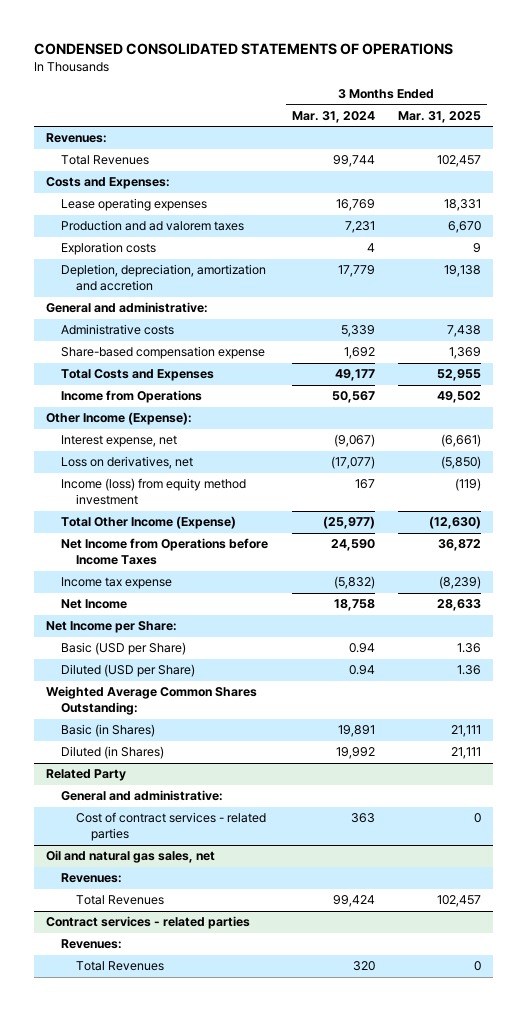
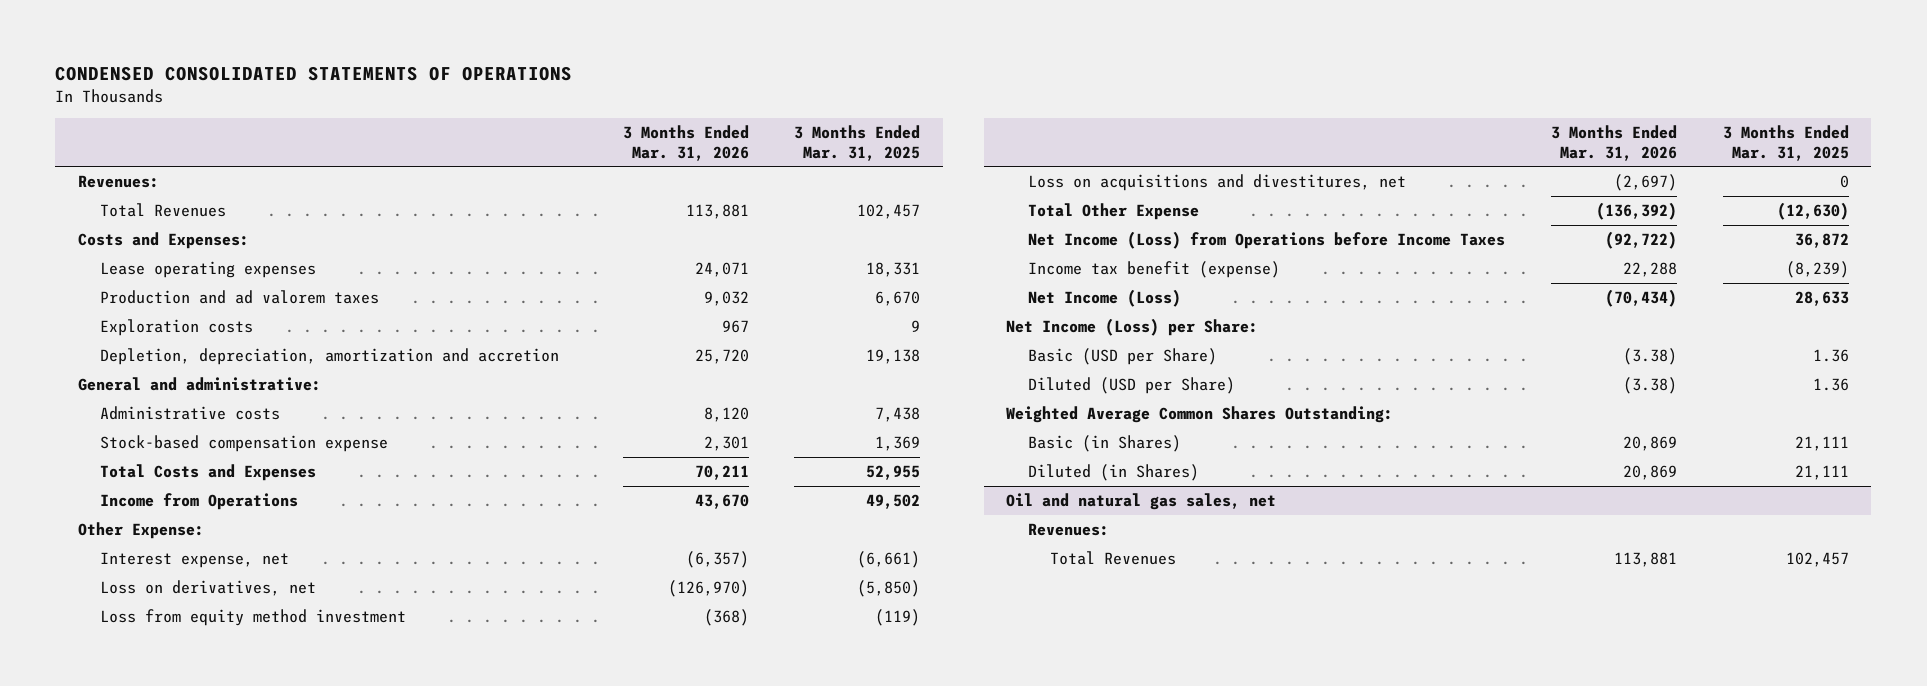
- | 3 Months Ended Mar. 31, 2024 | 3 Months Ended Mar. 31, 2025
+ | 3 Months Ended Mar. 31, 2026 | 3 Months Ended Mar. 31, 2025
- Share-based compensation expense | 1,692 | 1,369
+ Stock-based compensation expense | 2,301 | 1,369
- Other Income (Expense):
+ Other Expense:
- Income (loss) from equity method investment | 167 | (119)
- Total Other Income (Expense) | (25,977) | (12,630)
- Net Income from Operations before Income Taxes | 24,590 | 36,872
- Income tax expense | (5,832) | (8,239)
- Net Income | 18,758 | 28,633
- Net Income per Share:
+ Loss from equity method investment | (368) | (119)
+ Loss on acquisitions and divestitures, net | (2,697) | 0
+ Total Other Expense | (136,392) | (12,630)
+ Net Income (Loss) from Operations before Income Taxes | (92,722) | 36,872
+ Income tax benefit (expense) | 22,288 | (8,239)
+ Net Income (Loss) | (70,434) | 28,633
+ Net Income (Loss) per Share:
- Related Party
- General and administrative:
- Cost of contract services - related parties | 363 | 0
- Contract services - related parties
- Revenues:
- Total Revenues | 320 | 0

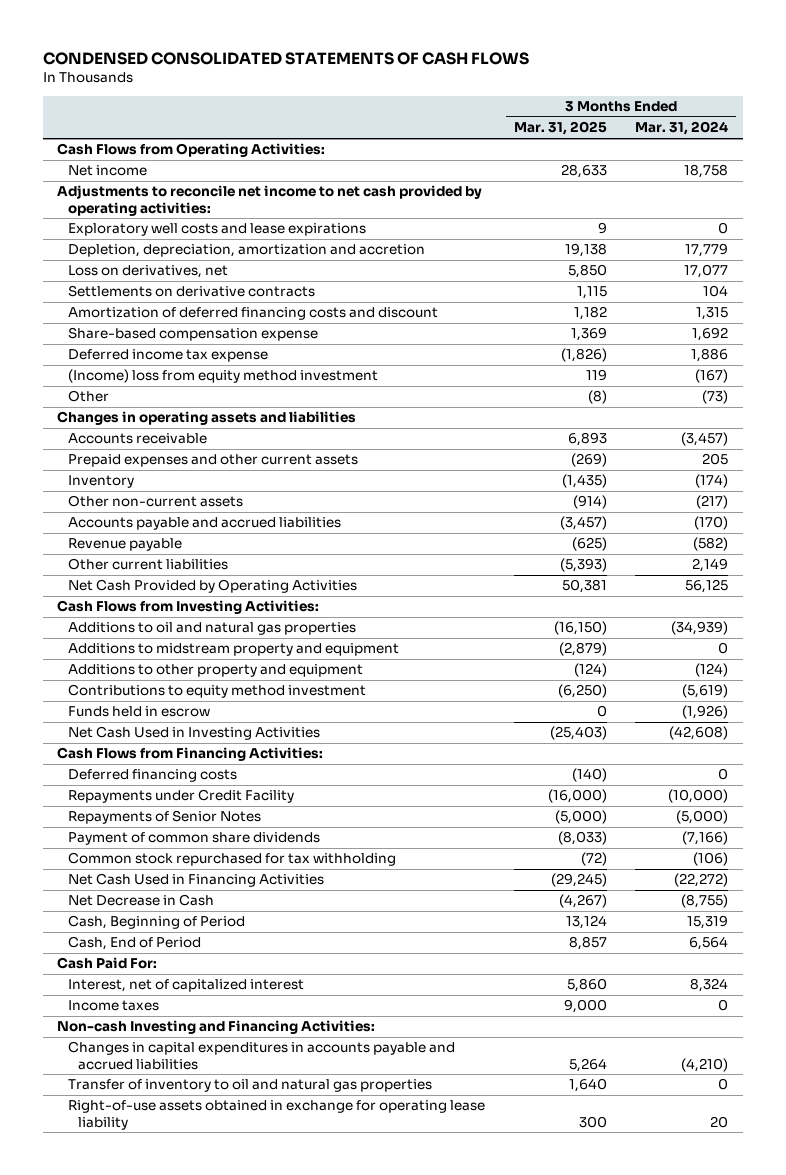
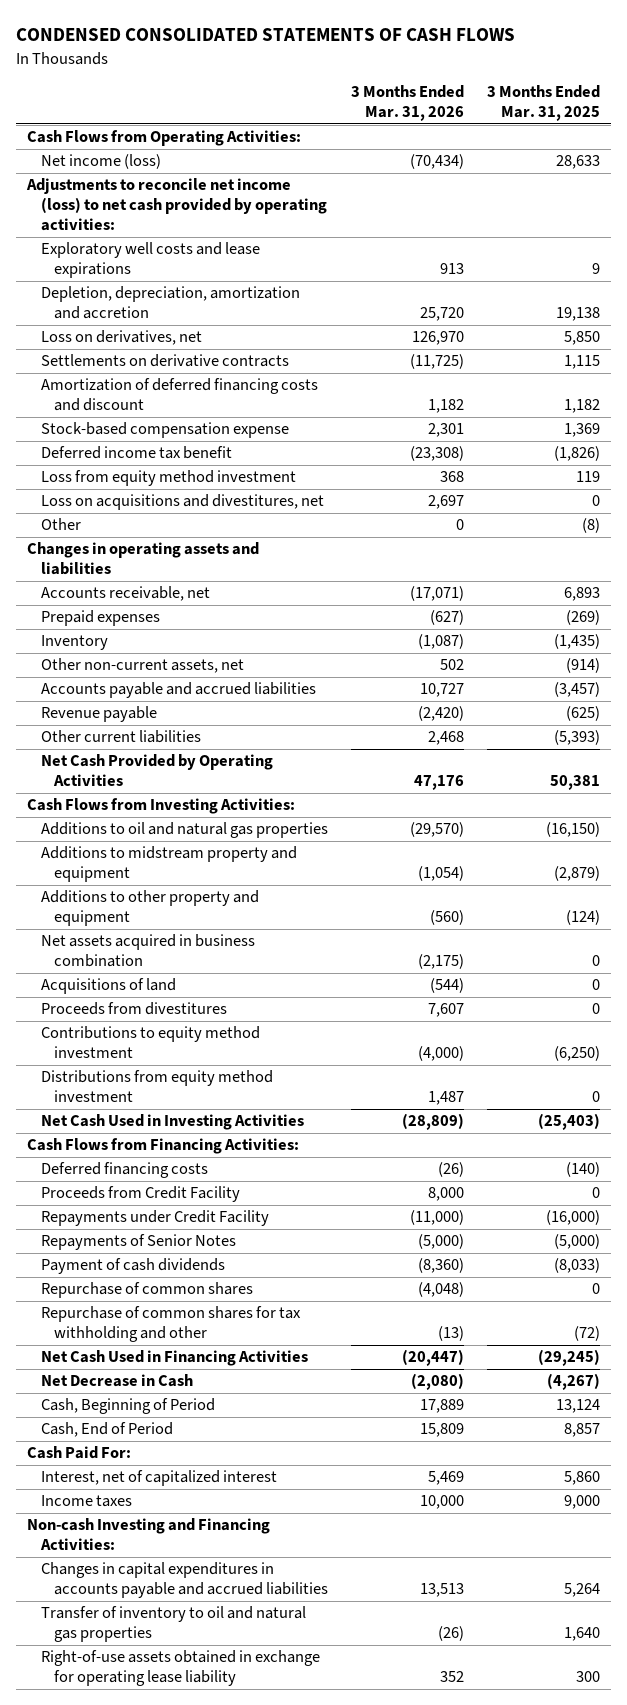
- | 3 Months Ended Mar. 31, 2025 | 3 Months Ended Mar. 31, 2024
+ | 3 Months Ended Mar. 31, 2026 | 3 Months Ended Mar. 31, 2025
- Net income | 28,633 | 18,758
- Adjustments to reconcile net income to net cash provided by operating activities:
+ Net income (loss) | (70,434) | 28,633
+ Adjustments to reconcile net income (loss) to net cash provided by operating activities:
- Share-based compensation expense | 1,369 | 1,692
- Deferred income tax expense | (1,826) | 1,886
- (Income) loss from equity method investment | 119 | (167)
+ Stock-based compensation expense | 2,301 | 1,369
+ Deferred income tax benefit | (23,308) | (1,826)
+ Loss from equity method investment | 368 | 119
+ Loss on acquisitions and divestitures, net | 2,697 | 0
- Accounts receivable | 6,893 | (3,457)
- Prepaid expenses and other current assets | (269) | 205
+ Accounts receivable, net | (17,071) | 6,893
+ Prepaid expenses | (627) | (269)
- Other non-current assets | (914) | (217)
+ Other non-current assets, net | 502 | (914)
+ Net assets acquired in business combination | (2,175) | 0
+ Acquisitions of land | (544) | 0
+ Proceeds from divestitures | 7,607 | 0
- Funds held in escrow | 0 | (1,926)
+ Distributions from equity method investment | 1,487 | 0
+ Proceeds from Credit Facility | 8,000 | 0
- Payment of common share dividends | (8,033) | (7,166)
- Common stock repurchased for tax withholding | (72) | (106)
+ Payment of cash dividends | (8,360) | (8,033)
+ Repurchase of common shares | (4,048) | 0
+ Repurchase of common shares for tax withholding and other | (13) | (72)

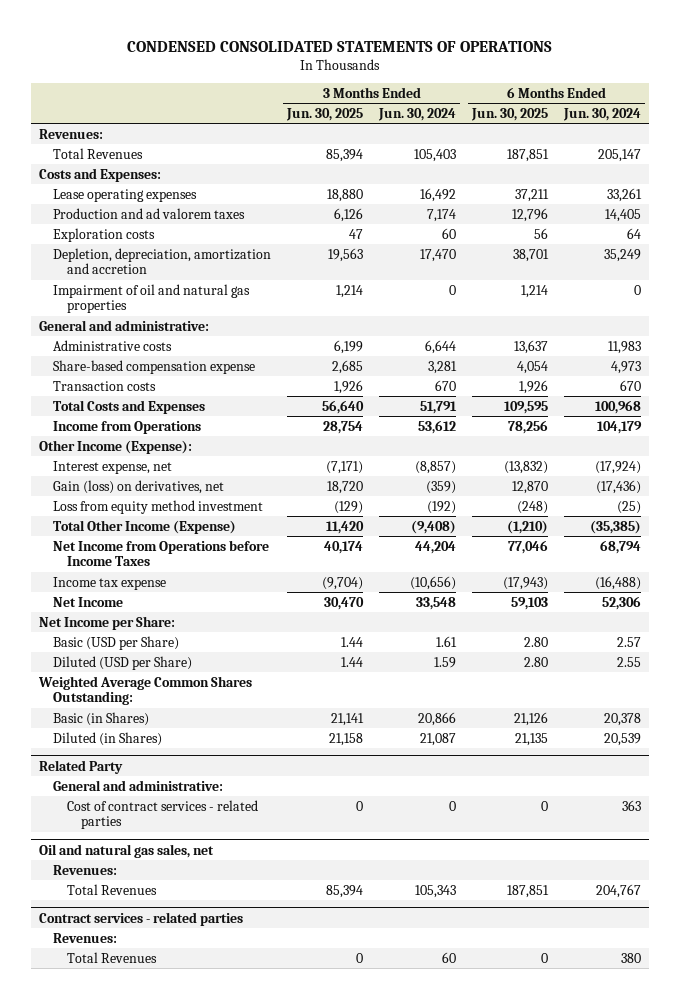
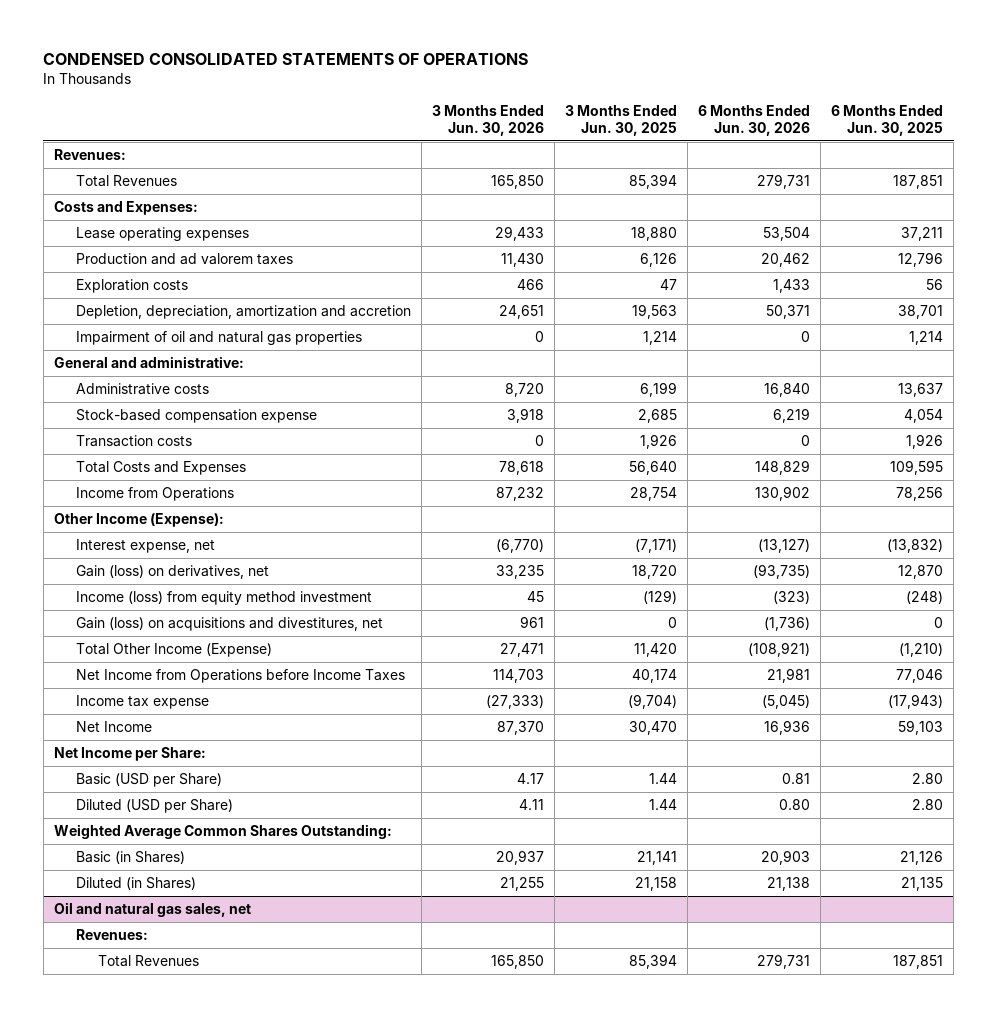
- | 3 Months Ended Jun. 30, 2025 | 3 Months Ended Jun. 30, 2024 | 6 Months Ended Jun. 30, 2025 | 6 Months Ended Jun. 30, 2024
+ | 3 Months Ended Jun. 30, 2026 | 3 Months Ended Jun. 30, 2025 | 6 Months Ended Jun. 30, 2026 | 6 Months Ended Jun. 30, 2025
- Share-based compensation expense | 2,685 | 3,281 | 4,054 | 4,973
+ Stock-based compensation expense | 3,918 | 2,685 | 6,219 | 4,054
- Loss from equity method investment | (129) | (192) | (248) | (25)
+ Income (loss) from equity method investment | 45 | (129) | (323) | (248)
+ Gain (loss) on acquisitions and divestitures, net | 961 | 0 | (1,736) | 0
- Related Party
- General and administrative:
- Cost of contract services - related parties | 0 | 0 | 0 | 363
- Contract services - related parties
- Revenues:
- Total Revenues | 0 | 60 | 0 | 380

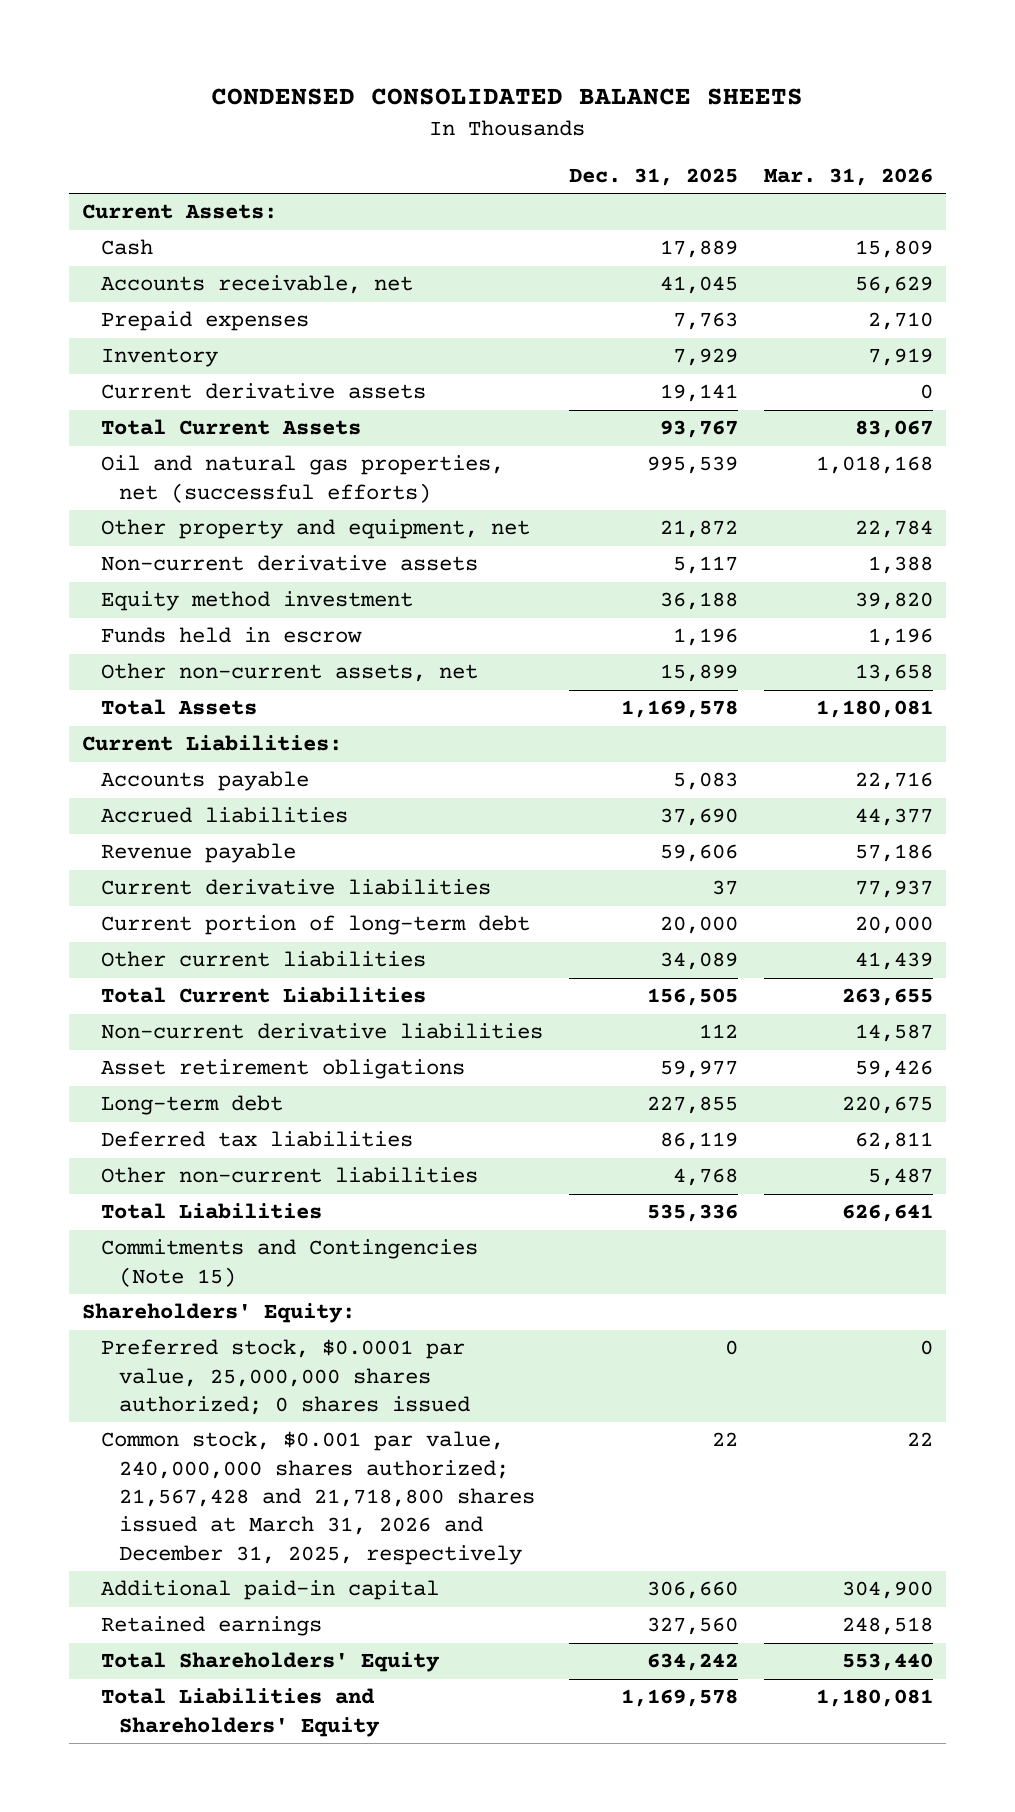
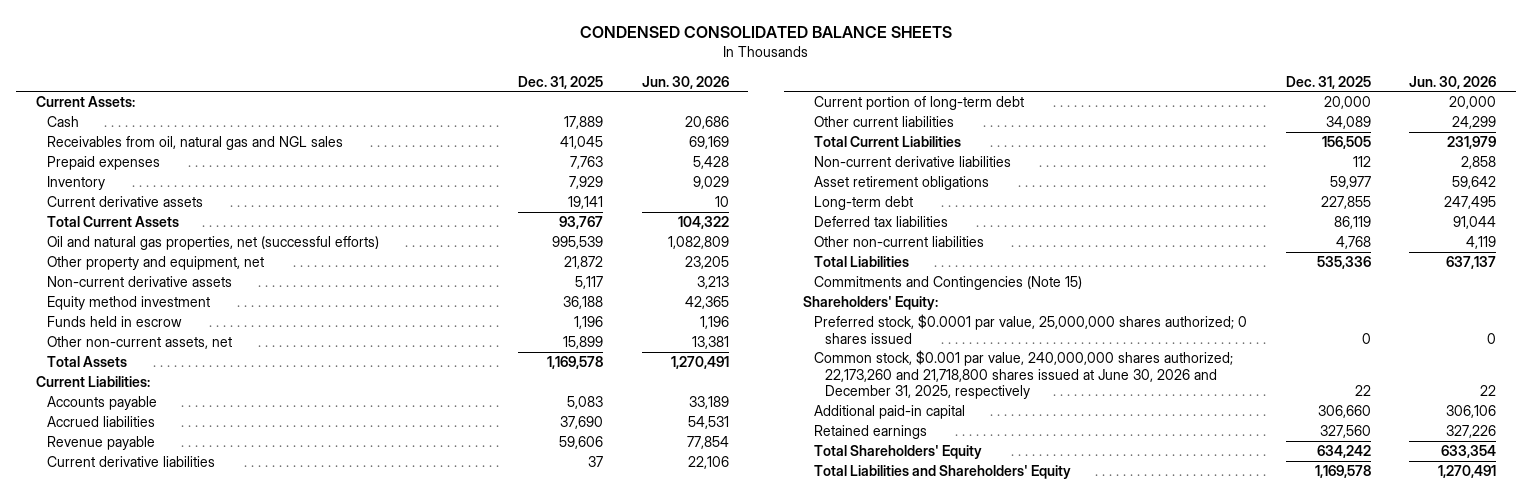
- | Dec. 31, 2025 | Mar. 31, 2026
+ | Dec. 31, 2025 | Jun. 30, 2026
- Accounts receivable, net | 41,045 | 56,629
+ Receivables from oil, natural gas and NGL sales | 41,045 | 69,169
- Common stock, $0.001 par value, 240,000,000 shares authorized; 21,567,428 and 21,718,800 shares issued at March 31, 2026 and December 31, 2025, respectively | 22 | 22
+ Common stock, $0.001 par value, 240,000,000 shares authorized; 22,173,260 and 21,718,800 shares issued at June 30, 2026 and December 31, 2025, respectively | 22 | 22

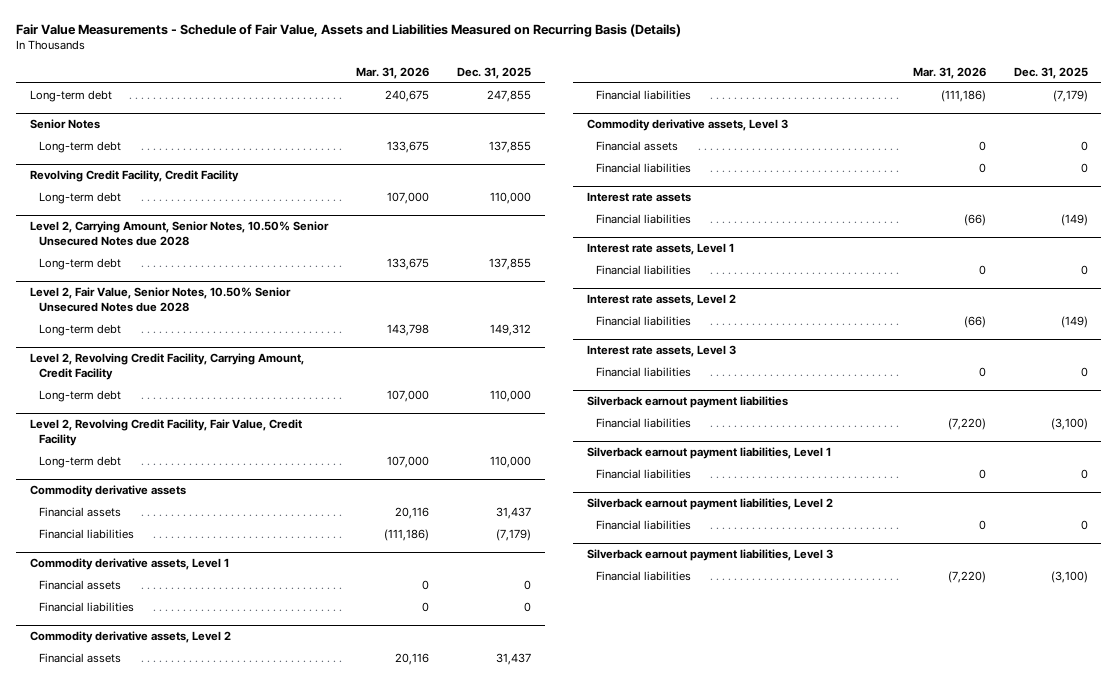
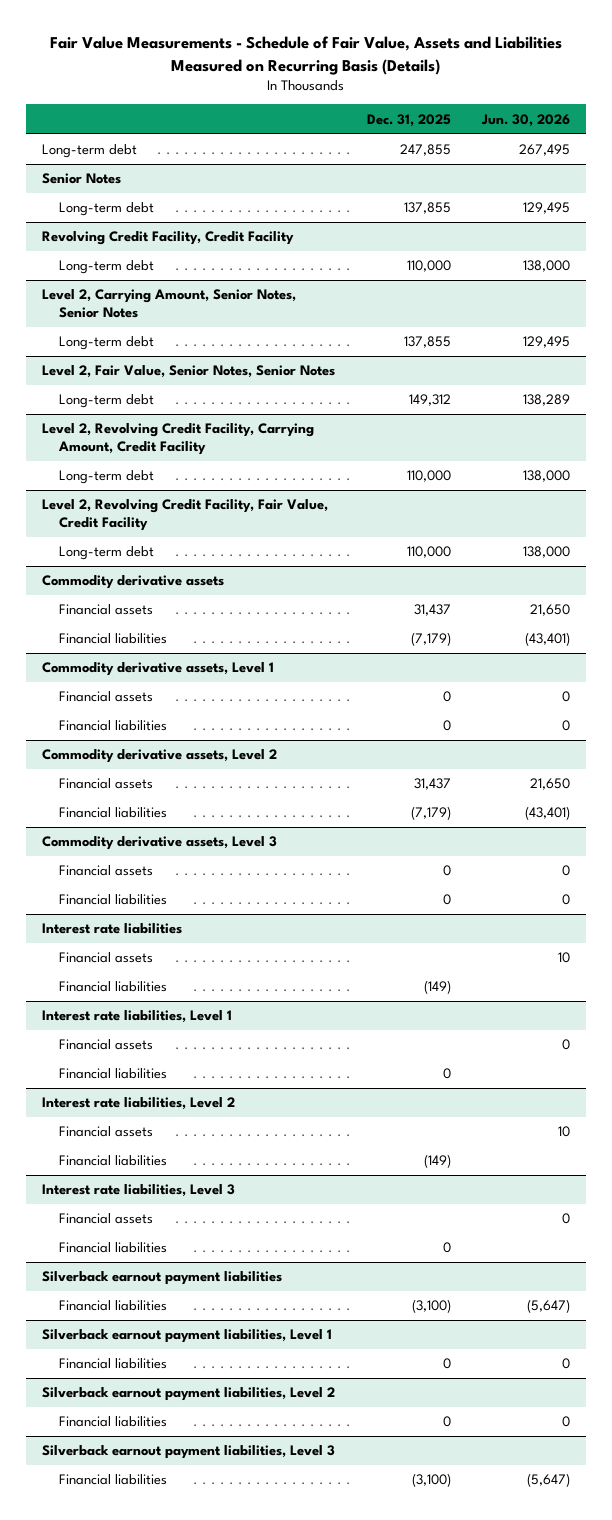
- | Mar. 31, 2026 | Dec. 31, 2025
+ | Dec. 31, 2025 | Jun. 30, 2026
- Level 2, Carrying Amount, Senior Notes, 10.50% Senior Unsecured Notes due 2028
+ Level 2, Carrying Amount, Senior Notes, Senior Notes
- Level 2, Fair Value, Senior Notes, 10.50% Senior Unsecured Notes due 2028
+ Level 2, Fair Value, Senior Notes, Senior Notes
- Interest rate assets
+ Interest rate liabilities
+ Financial assets | | 10
- Interest rate assets, Level 1
+ Interest rate liabilities, Level 1
+ Financial assets | | 0
- Interest rate assets, Level 2
+ Interest rate liabilities, Level 2
+ Financial assets | | 10
- Interest rate assets, Level 3
+ Interest rate liabilities, Level 3
+ Financial assets | | 0

